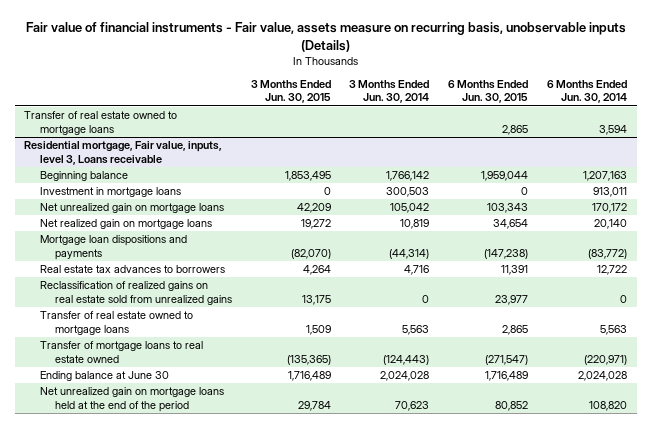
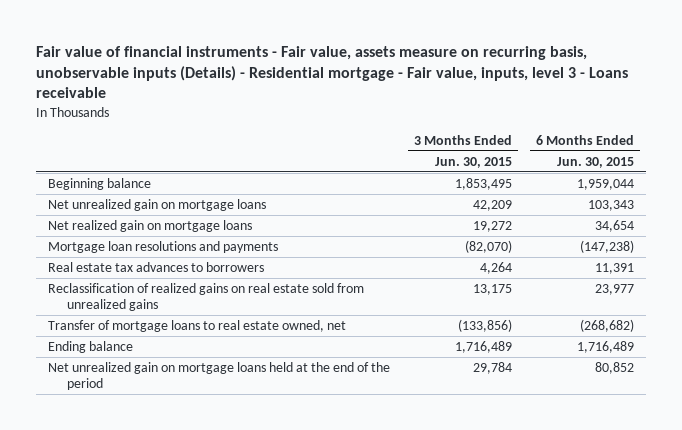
- Fair value of financial instruments - Fair value, assets measure on recurring basis, unobservable inputs (Details)
+ Fair value of financial instruments - Fair value, assets measure on recurring basis, unobservable inputs (Details) - Residential mortgage - Fair value, inputs, level 3 - Loans receivable
- | 3 Months Ended Jun. 30, 2015 | 3 Months Ended Jun. 30, 2014 | 6 Months Ended Jun. 30, 2015 | 6 Months Ended Jun. 30, 2014
+ | 3 Months Ended Jun. 30, 2015 | 6 Months Ended Jun. 30, 2015
- Transfer of real estate owned to mortgage loans | | | 2,865 | 3,594
- Residential mortgage, Fair value, inputs, level 3, Loans receivable
- Investment in mortgage loans | 0 | 300,503 | 0 | 913,011
- Mortgage loan dispositions and payments | (82,070) | (44,314) | (147,238) | (83,772)
+ Mortgage loan resolutions and payments | (82,070) | (147,238)
- Transfer of real estate owned to mortgage loans | 1,509 | 5,563 | 2,865 | 5,563
- Transfer of mortgage loans to real estate owned | (135,365) | (124,443) | (271,547) | (220,971)
- Ending balance at June 30 | 1,716,489 | 2,024,028 | 1,716,489 | 2,024,028
+ Transfer of mortgage loans to real estate owned, net | (133,856) | (268,682)
+ Ending balance | 1,716,489 | 1,716,489

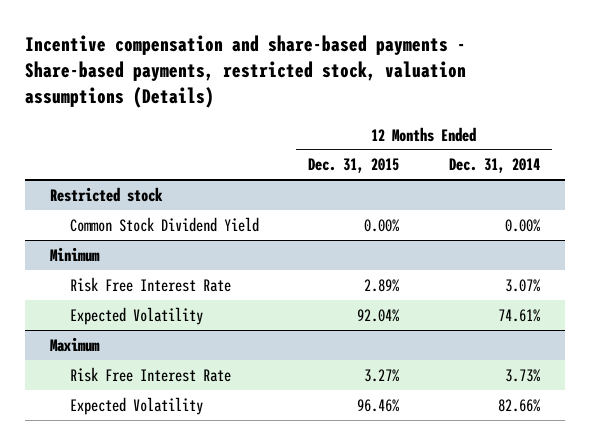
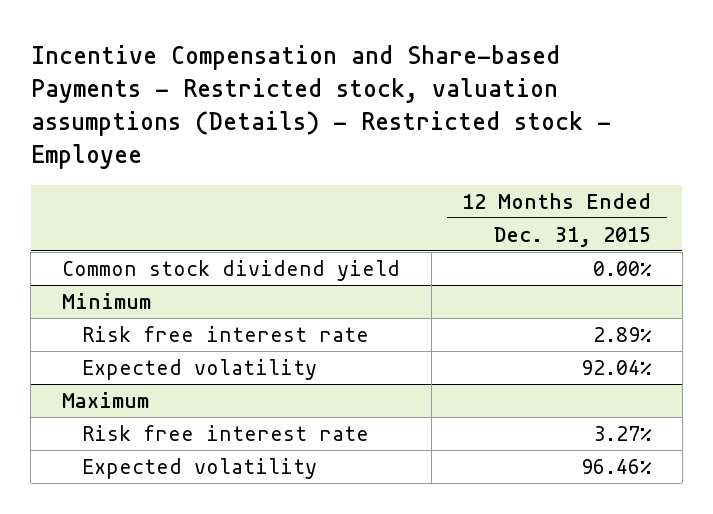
- Incentive compensation and share-based payments - Share-based payments, restricted stock, valuation assumptions (Details)
+ Incentive Compensation and Share-based Payments - Restricted stock, valuation assumptions (Details) - Restricted stock - Employee
- | 12 Months Ended Dec. 31, 2015 | 12 Months Ended Dec. 31, 2014
+ | 12 Months Ended Dec. 31, 2015
- Restricted stock
- Common Stock Dividend Yield | 0.00% | 0.00%
+ Common stock dividend yield | 0.00%
@ Minimum
- Risk Free Interest Rate | 2.89% | 3.07%
- Expected Volatility | 92.04% | 74.61%
+ Risk free interest rate | 2.89%
+ Expected volatility | 92.04%
@ Maximum
- Risk Free Interest Rate | 3.27% | 3.73%
- Expected Volatility | 96.46% | 82.66%
+ Risk free interest rate | 3.27%
+ Expected volatility | 96.46%

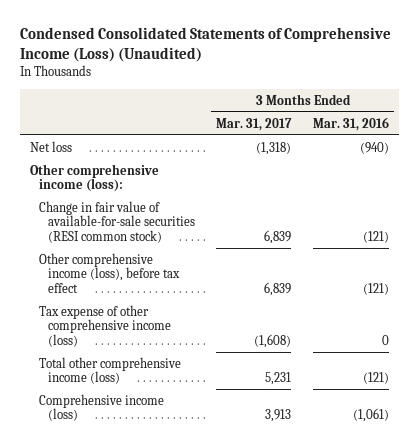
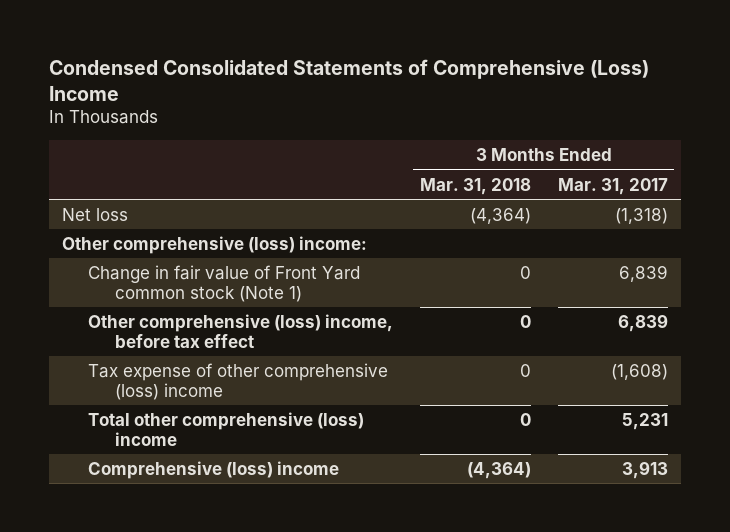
- Condensed Consolidated Statements of Comprehensive Income (Loss) (Unaudited)
+ Condensed Consolidated Statements of Comprehensive (Loss) Income
- | 3 Months Ended Mar. 31, 2017 | 3 Months Ended Mar. 31, 2016
+ | 3 Months Ended Mar. 31, 2018 | 3 Months Ended Mar. 31, 2017
- Other comprehensive income (loss):
- Change in fair value of available-for-sale securities (RESI common stock) | 6,839 | (121)
- Other comprehensive income (loss), before tax effect | 6,839 | (121)
- Tax expense of other comprehensive income (loss) | (1,608) | 0
- Total other comprehensive income (loss) | 5,231 | (121)
- Comprehensive income (loss) | 3,913 | (1,061)
+ Other comprehensive (loss) income:
+ Change in fair value of Front Yard common stock (Note 1) | 0 | 6,839
+ Other comprehensive (loss) income, before tax effect | 0 | 6,839
+ Tax expense of other comprehensive (loss) income | 0 | (1,608)
+ Total other comprehensive (loss) income | 0 | 5,231
+ Comprehensive (loss) income | (4,364) | 3,913

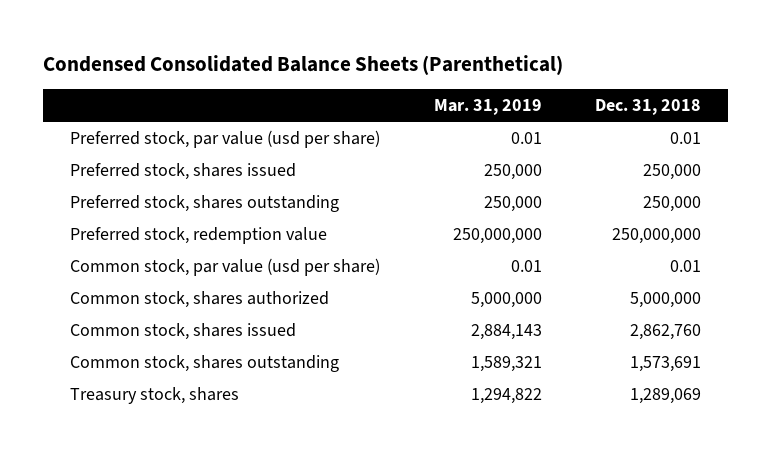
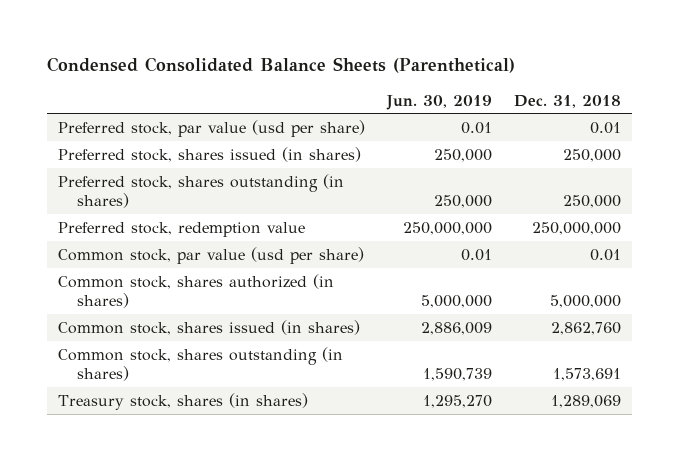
- | Mar. 31, 2019 | Dec. 31, 2018
+ | Jun. 30, 2019 | Dec. 31, 2018
- Preferred stock, shares issued | 250,000 | 250,000
- Preferred stock, shares outstanding | 250,000 | 250,000
+ Preferred stock, shares issued (in shares) | 250,000 | 250,000
+ Preferred stock, shares outstanding (in shares) | 250,000 | 250,000
- Common stock, shares authorized | 5,000,000 | 5,000,000
- Common stock, shares issued | 2,884,143 | 2,862,760
- Common stock, shares outstanding | 1,589,321 | 1,573,691
- Treasury stock, shares | 1,294,822 | 1,289,069
+ Common stock, shares authorized (in shares) | 5,000,000 | 5,000,000
+ Common stock, shares issued (in shares) | 2,886,009 | 2,862,760
+ Common stock, shares outstanding (in shares) | 1,590,739 | 1,573,691
+ Treasury stock, shares (in shares) | 1,295,270 | 1,289,069

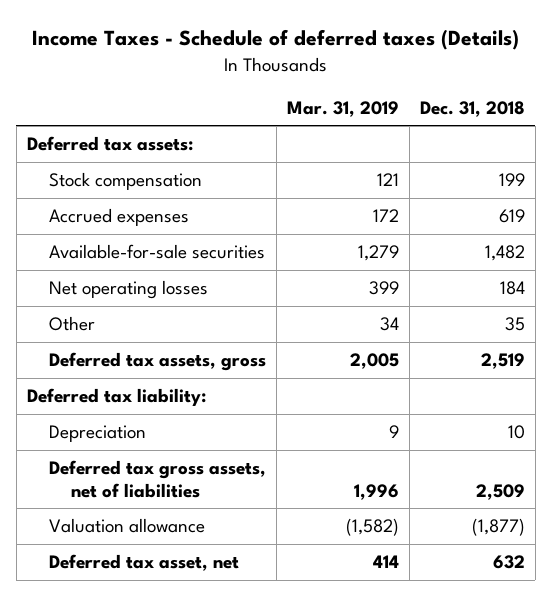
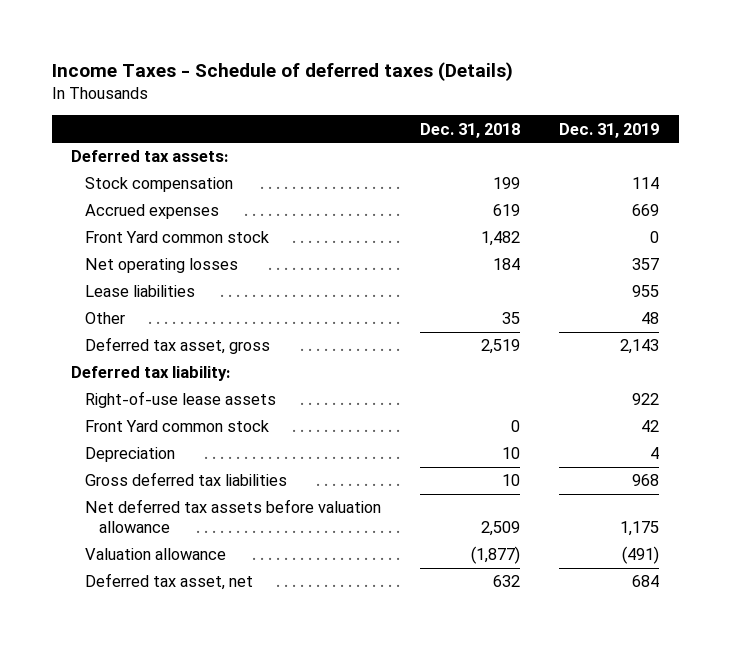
- | Mar. 31, 2019 | Dec. 31, 2018
+ | Dec. 31, 2018 | Dec. 31, 2019
- Available-for-sale securities | 1,279 | 1,482
+ Front Yard common stock | 1,482 | 0
+ Lease liabilities | | 955
- Deferred tax assets, gross | 2,005 | 2,519
+ Deferred tax asset, gross | 2,519 | 2,143
+ Right-of-use lease assets | | 922
+ Front Yard common stock | 0 | 42
- Deferred tax gross assets, net of liabilities | 1,996 | 2,509
+ Gross deferred tax liabilities | 10 | 968
+ Net deferred tax assets before valuation allowance | 2,509 | 1,175

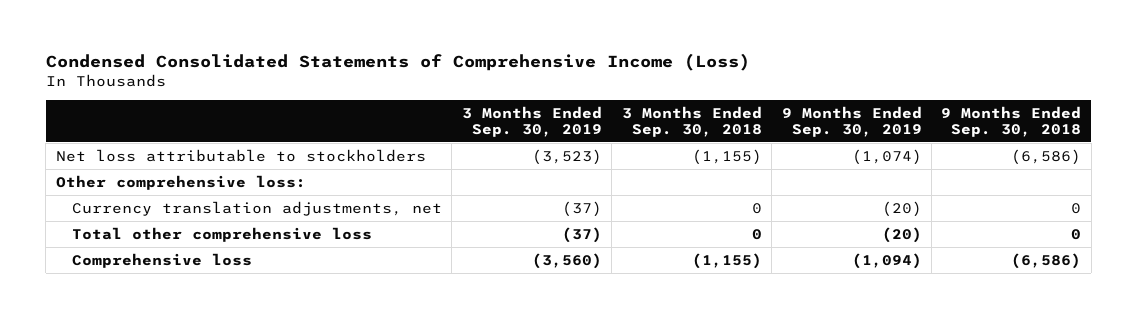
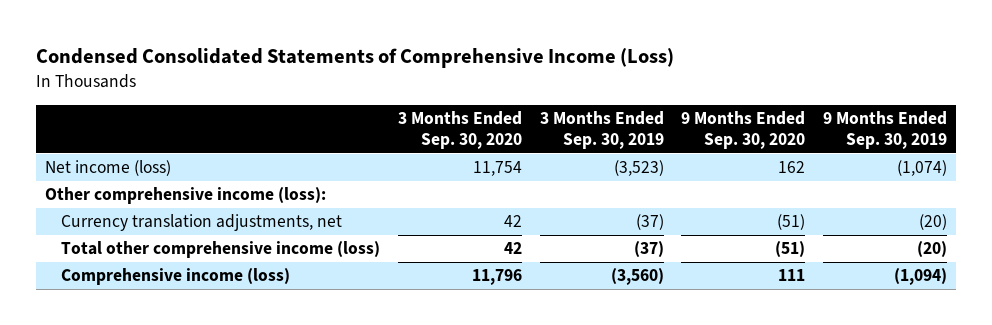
- | 3 Months Ended Sep. 30, 2019 | 3 Months Ended Sep. 30, 2018 | 9 Months Ended Sep. 30, 2019 | 9 Months Ended Sep. 30, 2018
+ | 3 Months Ended Sep. 30, 2020 | 3 Months Ended Sep. 30, 2019 | 9 Months Ended Sep. 30, 2020 | 9 Months Ended Sep. 30, 2019
- Net loss attributable to stockholders | (3,523) | (1,155) | (1,074) | (6,586)
- Other comprehensive loss:
+ Net income (loss) | 11,754 | (3,523) | 162 | (1,074)
+ Other comprehensive income (loss):
- Total other comprehensive loss | (37) | 0 | (20) | 0
- Comprehensive loss | (3,560) | (1,155) | (1,094) | (6,586)
+ Total other comprehensive income (loss) | 42 | (37) | (51) | (20)
+ Comprehensive income (loss) | 11,796 | (3,560) | 111 | (1,094)

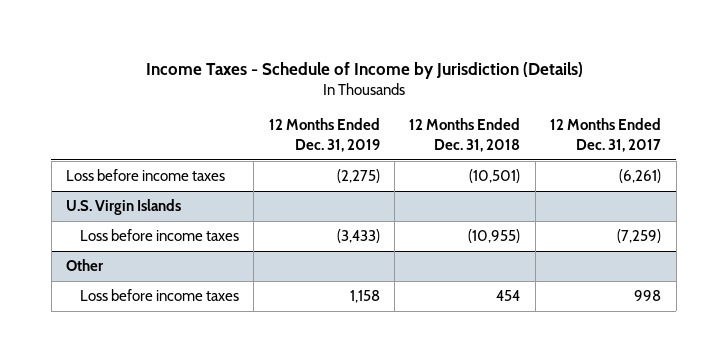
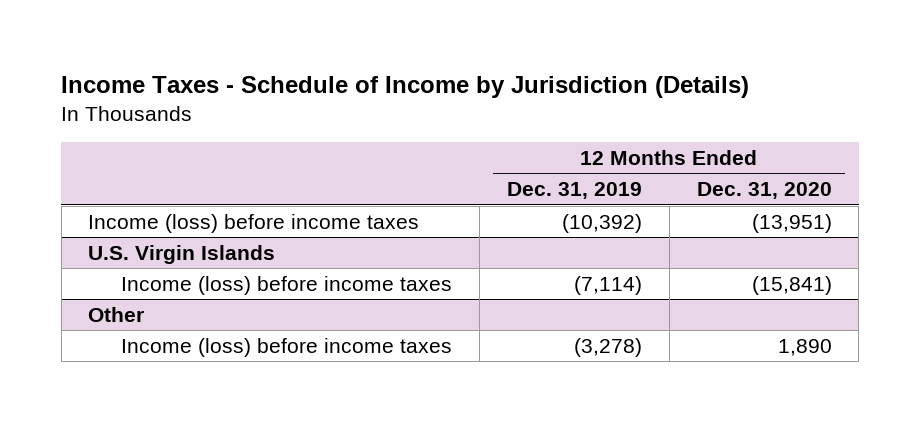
- | 12 Months Ended Dec. 31, 2019 | 12 Months Ended Dec. 31, 2018 | 12 Months Ended Dec. 31, 2017
+ | 12 Months Ended Dec. 31, 2019 | 12 Months Ended Dec. 31, 2020
- Loss before income taxes | (2,275) | (10,501) | (6,261)
+ Income (loss) before income taxes | (10,392) | (13,951)
@ U.S. Virgin Islands
- Loss before income taxes | (3,433) | (10,955) | (7,259)
+ Income (loss) before income taxes | (7,114) | (15,841)
@ Other
- Loss before income taxes | 1,158 | 454 | 998
+ Income (loss) before income taxes | (3,278) | 1,890

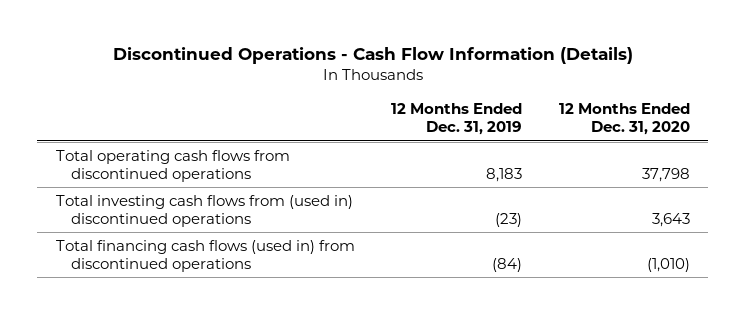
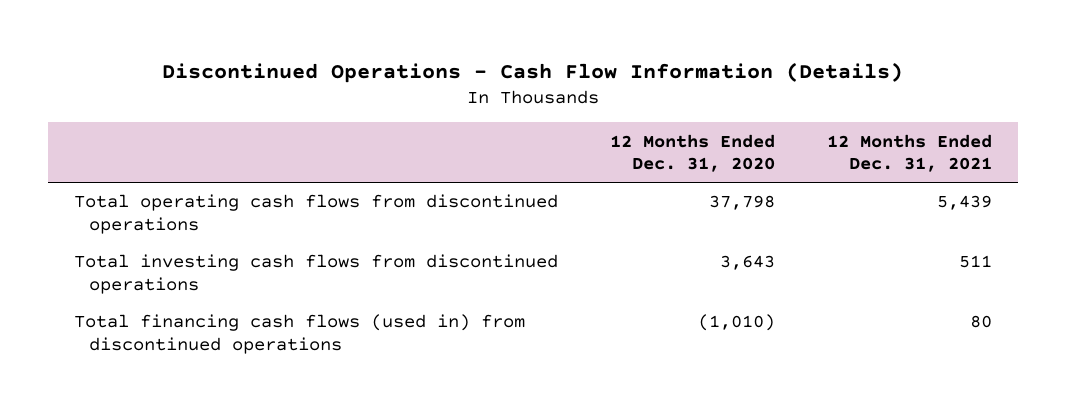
- | 12 Months Ended Dec. 31, 2019 | 12 Months Ended Dec. 31, 2020
+ | 12 Months Ended Dec. 31, 2020 | 12 Months Ended Dec. 31, 2021
- Total investing cash flows from (used in) discontinued operations | (23) | 3,643
+ Total investing cash flows from discontinued operations | 3,643 | 511

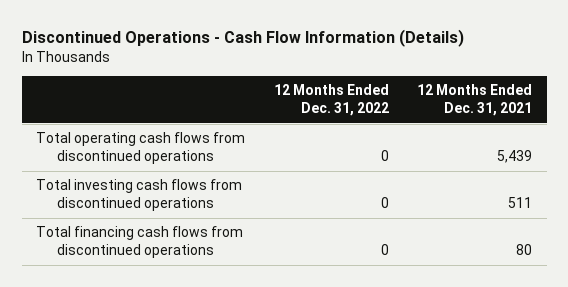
- | 12 Months Ended Dec. 31, 2020 | 12 Months Ended Dec. 31, 2021
+ | 12 Months Ended Dec. 31, 2022 | 12 Months Ended Dec. 31, 2021
- Total financing cash flows (used in) from discontinued operations | (1,010) | 80
+ Total financing cash flows from discontinued operations | 0 | 80

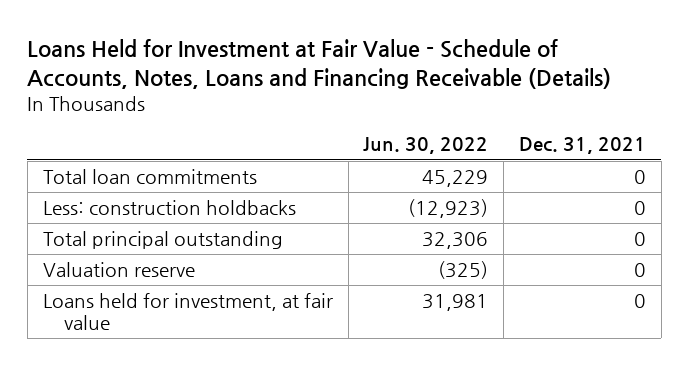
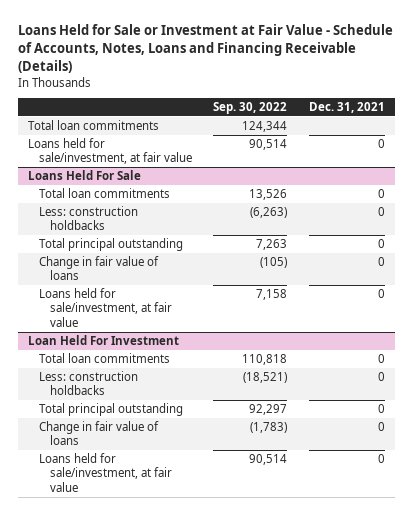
- Loans Held for Investment at Fair Value - Schedule of Accounts, Notes, Loans and Financing Receivable (Details)
+ Loans Held for Sale or Investment at Fair Value - Schedule of Accounts, Notes, Loans and Financing Receivable (Details)
- | Jun. 30, 2022 | Dec. 31, 2021
+ | Sep. 30, 2022 | Dec. 31, 2021
+ Total loan commitments | 124,344 |
+ Loans held for sale/investment, at fair value | 90,514 | 0
+ Loans Held For Sale
- Valuation reserve | (325) | 0
- Loans held for investment, at fair value | 31,981 | 0
+ Change in fair value of loans | (105) | 0
+ Loans held for sale/investment, at fair value | 7,158 | 0
+ Loan Held For Investment
+ Total loan commitments | 110,818 | 0
+ Less: construction holdbacks | (18,521) | 0
+ Total principal outstanding | 92,297 | 0
+ Change in fair value of loans | (1,783) | 0
+ Loans held for sale/investment, at fair value | 90,514 | 0

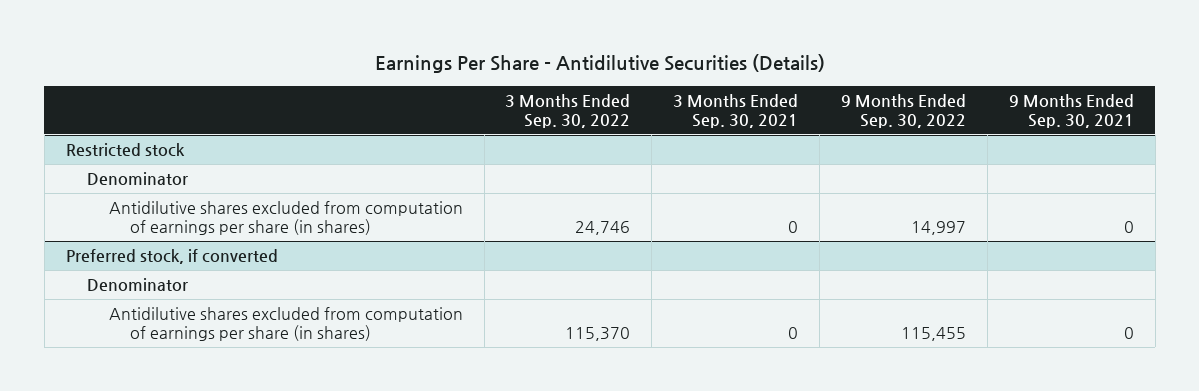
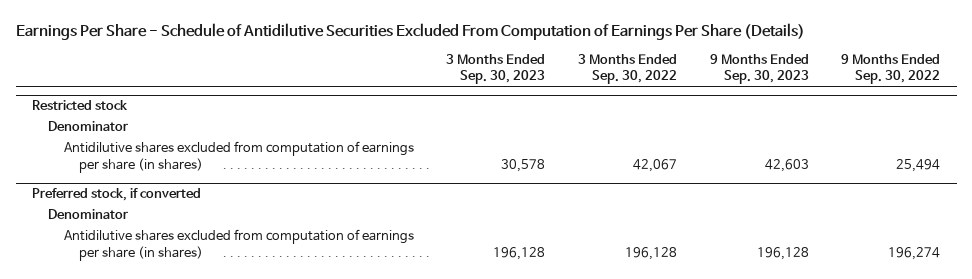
- Earnings Per Share - Antidilutive Securities (Details)
+ Earnings Per Share - Schedule of Antidilutive Securities Excluded From Computation of Earnings Per Share (Details)
- | 3 Months Ended Sep. 30, 2022 | 3 Months Ended Sep. 30, 2021 | 9 Months Ended Sep. 30, 2022 | 9 Months Ended Sep. 30, 2021
+ | 3 Months Ended Sep. 30, 2023 | 3 Months Ended Sep. 30, 2022 | 9 Months Ended Sep. 30, 2023 | 9 Months Ended Sep. 30, 2022
@ Restricted stock
- Antidilutive shares excluded from computation of earnings per share (in shares) | 24,746 | 0 | 14,997 | 0
+ Antidilutive shares excluded from computation of earnings per share (in shares) | 30,578 | 42,067 | 42,603 | 25,494
@ Preferred stock, if converted
- Antidilutive shares excluded from computation of earnings per share (in shares) | 115,370 | 0 | 115,455 | 0
+ Antidilutive shares excluded from computation of earnings per share (in shares) | 196,128 | 196,128 | 196,128 | 196,274

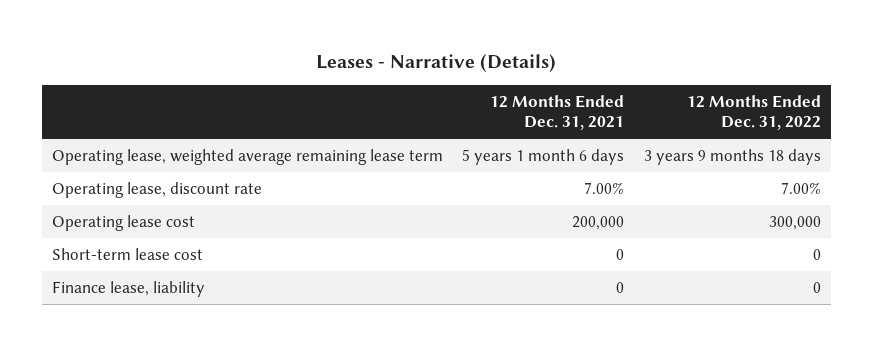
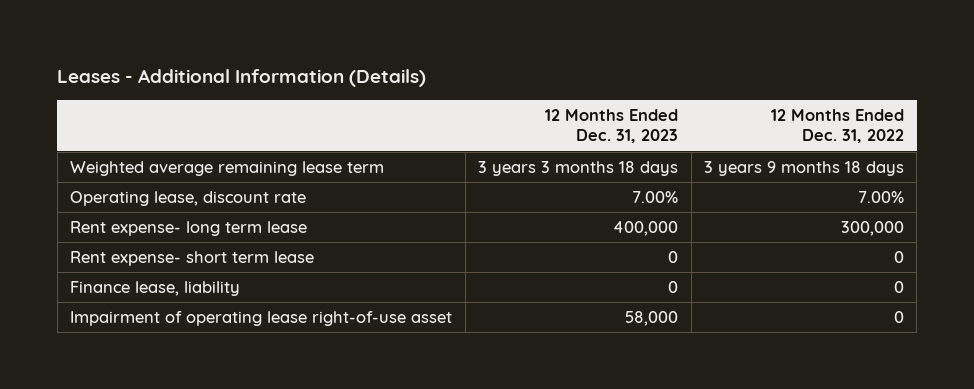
- Leases - Narrative (Details)
+ Leases - Additional Information (Details)
- | 12 Months Ended Dec. 31, 2021 | 12 Months Ended Dec. 31, 2022
+ | 12 Months Ended Dec. 31, 2023 | 12 Months Ended Dec. 31, 2022
- Operating lease, weighted average remaining lease term | 5 years 1 month 6 days | 3 years 9 months 18 days
+ Weighted average remaining lease term | 3 years 3 months 18 days | 3 years 9 months 18 days
- Operating lease cost | 200,000 | 300,000
- Short-term lease cost | 0 | 0
+ Rent expense- long term lease | 400,000 | 300,000
+ Rent expense- short term lease | 0 | 0
+ Impairment of operating lease right-of-use asset | 58,000 | 0

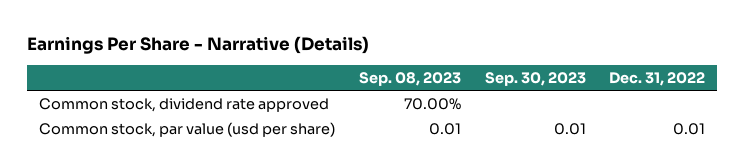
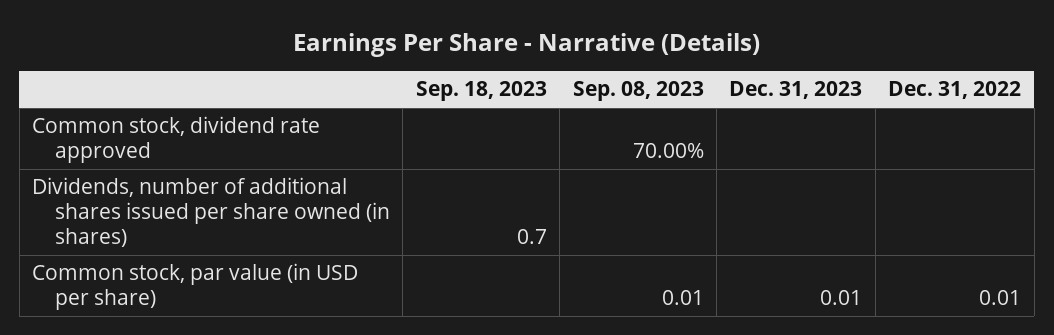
- | Sep. 08, 2023 | Sep. 30, 2023 | Dec. 31, 2022
+ | Sep. 18, 2023 | Sep. 08, 2023 | Dec. 31, 2023 | Dec. 31, 2022
- Common stock, par value (usd per share) | 0.01 | 0.01 | 0.01
+ Dividends, number of additional shares issued per share owned (in shares) | 0.7 | | |
+ Common stock, par value (in USD per share) | | 0.01 | 0.01 | 0.01

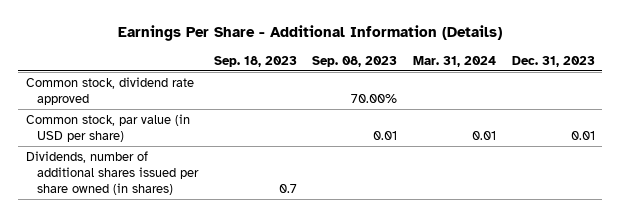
- Earnings Per Share - Narrative (Details)
+ Earnings Per Share - Additional Information (Details)
- | Sep. 18, 2023 | Sep. 08, 2023 | Dec. 31, 2023 | Dec. 31, 2022
+ | Sep. 18, 2023 | Sep. 08, 2023 | Mar. 31, 2024 | Dec. 31, 2023
moved down: Dividends, number of additional shares issued per share owned (in shares) | 0.7 | | |

